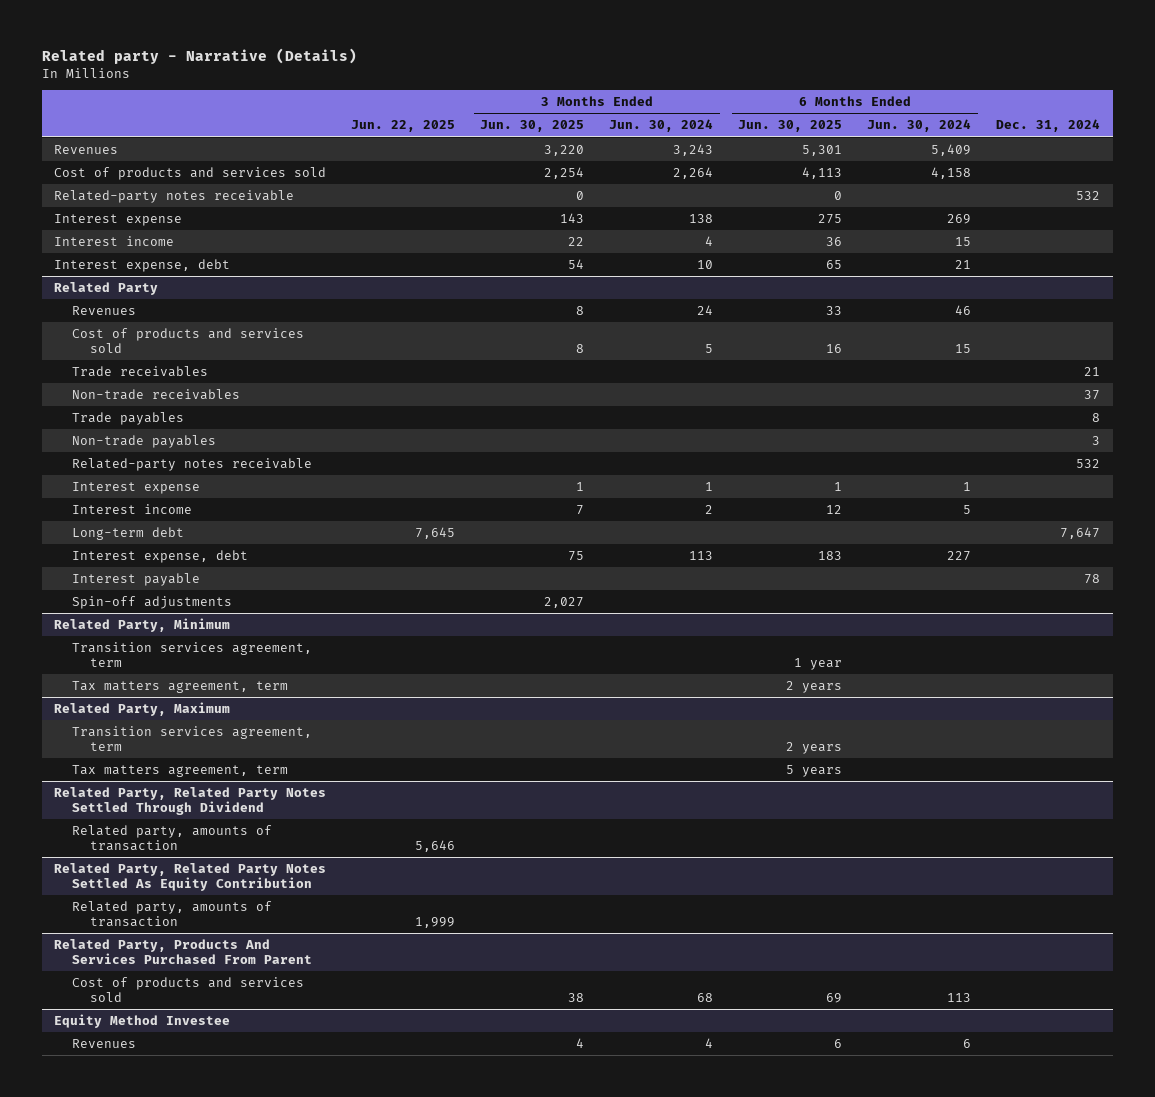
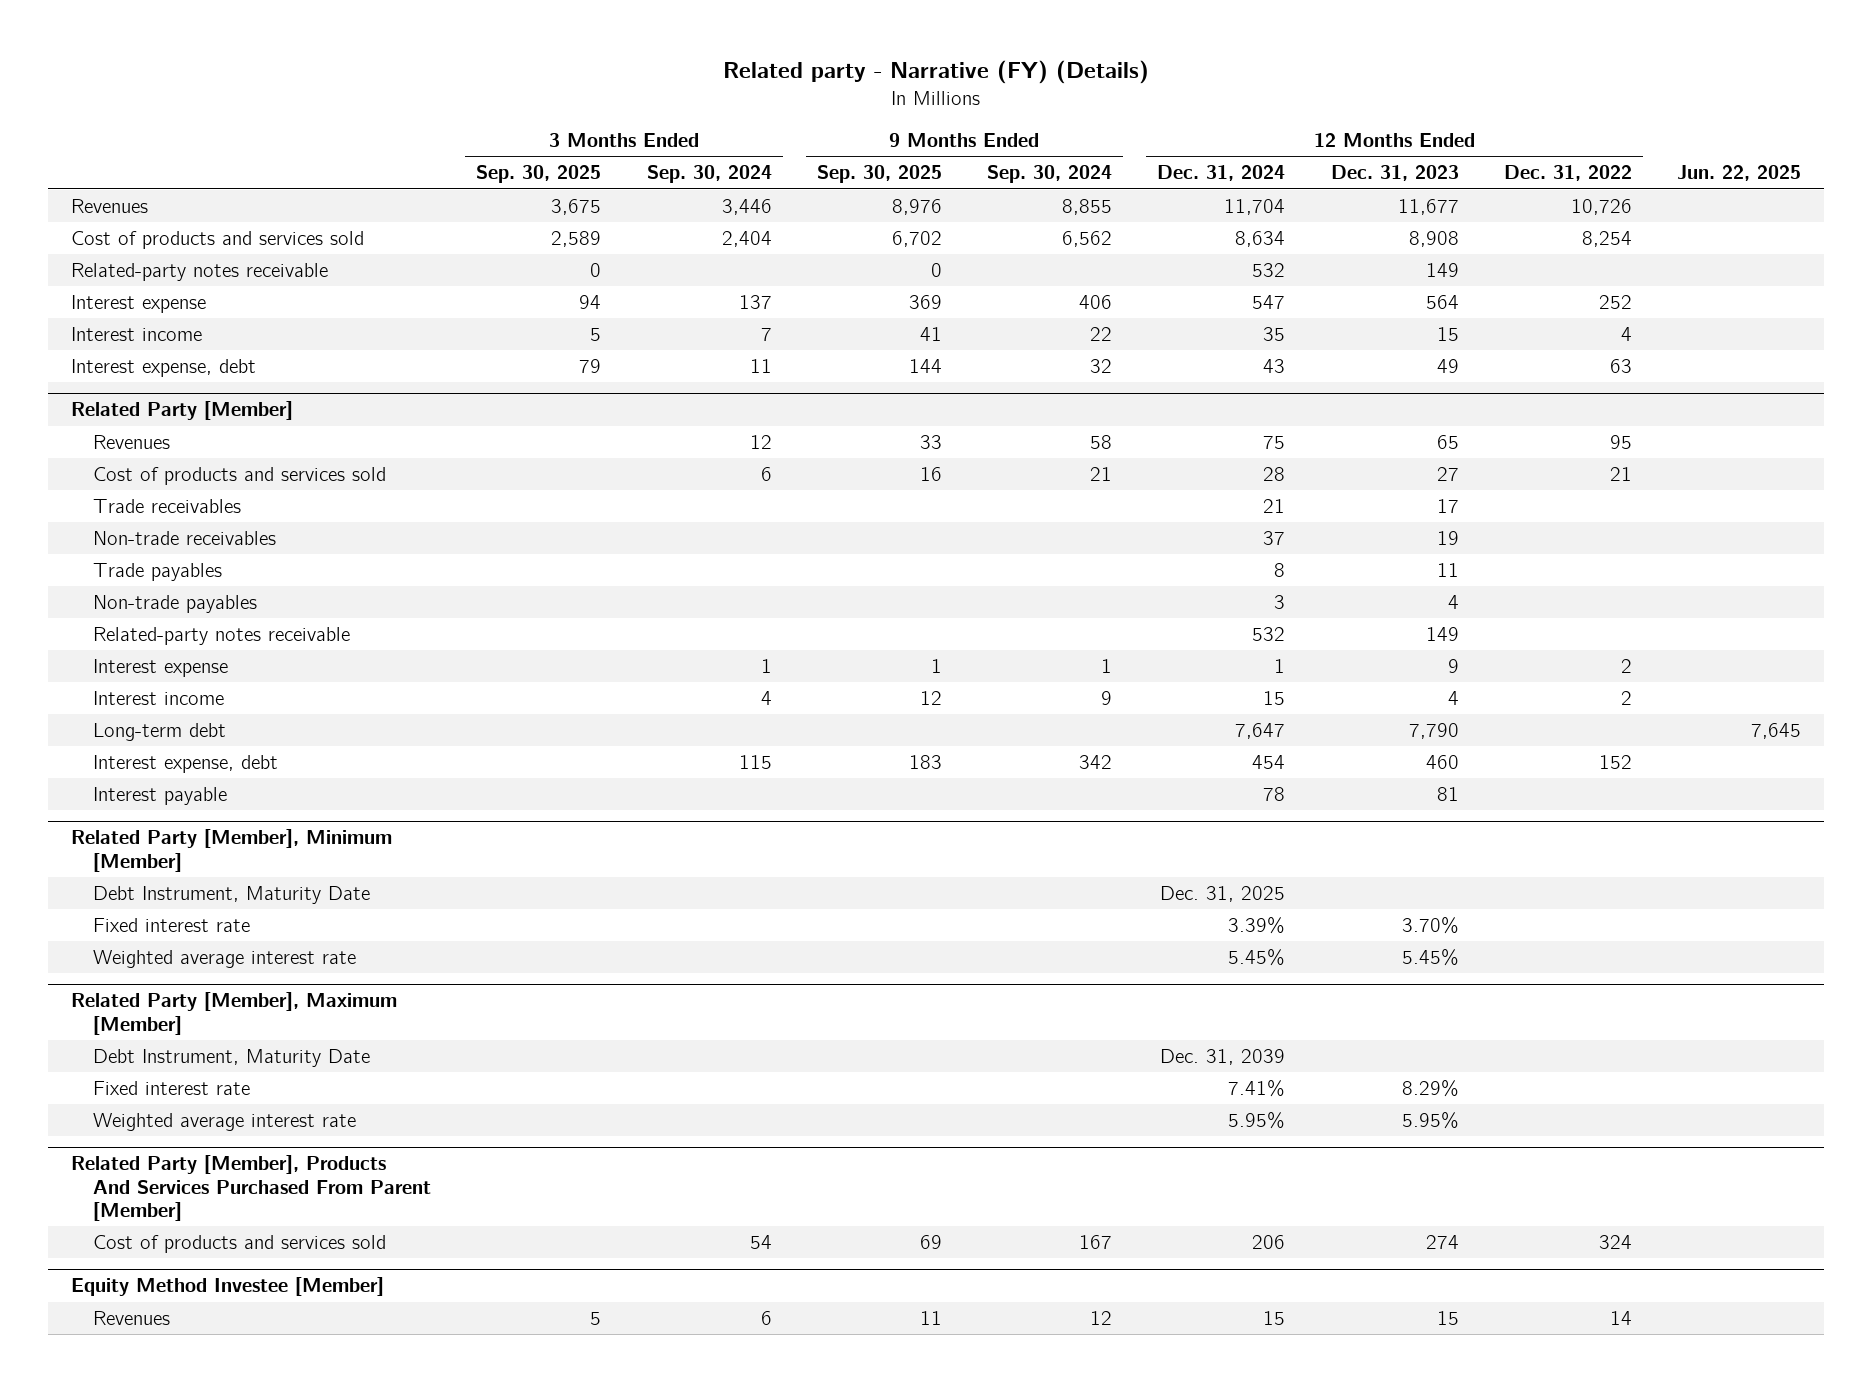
- Related party - Narrative (Details)
+ Related party - Narrative (FY) (Details)
- | Jun. 22, 2025 | 3 Months Ended Jun. 30, 2025 | 3 Months Ended Jun. 30, 2024 | 6 Months Ended Jun. 30, 2025 | 6 Months Ended Jun. 30, 2024 | Dec. 31, 2024
+ | 3 Months Ended Sep. 30, 2025 | 3 Months Ended Sep. 30, 2024 | 9 Months Ended Sep. 30, 2025 | 9 Months Ended Sep. 30, 2024 | 12 Months Ended Dec. 31, 2024 | 12 Months Ended Dec. 31, 2023 | 12 Months Ended Dec. 31, 2022 | Jun. 22, 2025
- Related Party
+ Related Party [Member]
- Spin-off adjustments | | 2,027 | | | |
- Related Party, Minimum
- Transition services agreement, term | | | | 1 year | |
- Tax matters agreement, term | | | | 2 years | |
- Related Party, Maximum
- Transition services agreement, term | | | | 2 years | |
- Tax matters agreement, term | | | | 5 years | |
- Related Party, Related Party Notes Settled Through Dividend
- Related party, amounts of transaction | 5,646 | | | | |
- Related Party, Related Party Notes Settled As Equity Contribution
- Related party, amounts of transaction | 1,999 | | | | |
- Related Party, Products And Services Purchased From Parent
+ Related Party [Member], Minimum [Member]
+ Debt Instrument, Maturity Date | | | | | Dec. 31, 2025 | | |
+ Fixed interest rate | | | | | 3.39% | 3.70% | |
+ Weighted average interest rate | | | | | 5.45% | 5.45% | |
+ Related Party [Member], Maximum [Member]
+ Debt Instrument, Maturity Date | | | | | Dec. 31, 2039 | | |
+ Fixed interest rate | | | | | 7.41% | 8.29% | |
+ Weighted average interest rate | | | | | 5.95% | 5.95% | |
+ Related Party [Member], Products And Services Purchased From Parent [Member]
- Equity Method Investee
+ Equity Method Investee [Member]

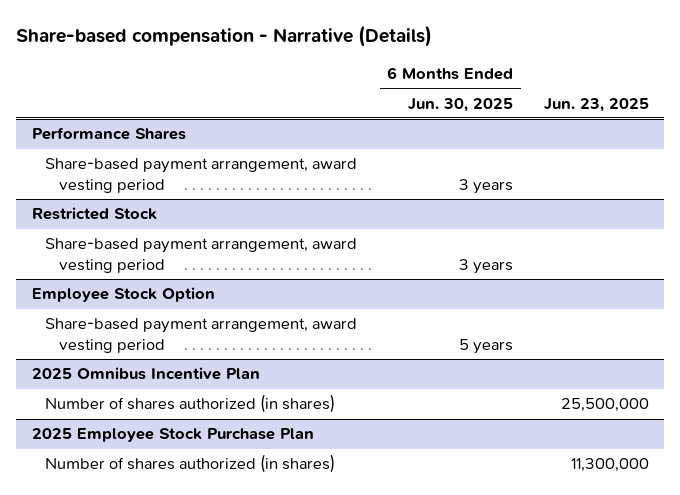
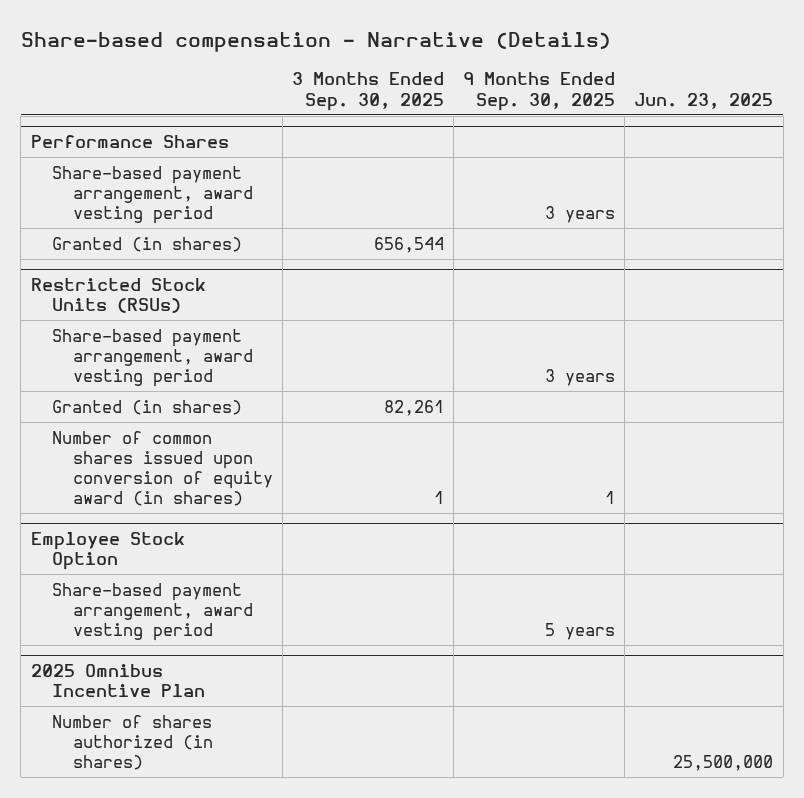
- | 6 Months Ended Jun. 30, 2025 | Jun. 23, 2025
+ | 3 Months Ended Sep. 30, 2025 | 9 Months Ended Sep. 30, 2025 | Jun. 23, 2025
- Restricted Stock
- Share-based payment arrangement, award vesting period | 3 years |
@ Performance Shares
+ Granted (in shares) | 656,544 | |
+ Restricted Stock Units (RSUs)
+ Share-based payment arrangement, award vesting period | | 3 years |
+ Granted (in shares) | 82,261 | |
+ Number of common shares issued upon conversion of equity award (in shares) | 1 | 1 |
- 2025 Employee Stock Purchase Plan
- Number of shares authorized (in shares) | | 11,300,000

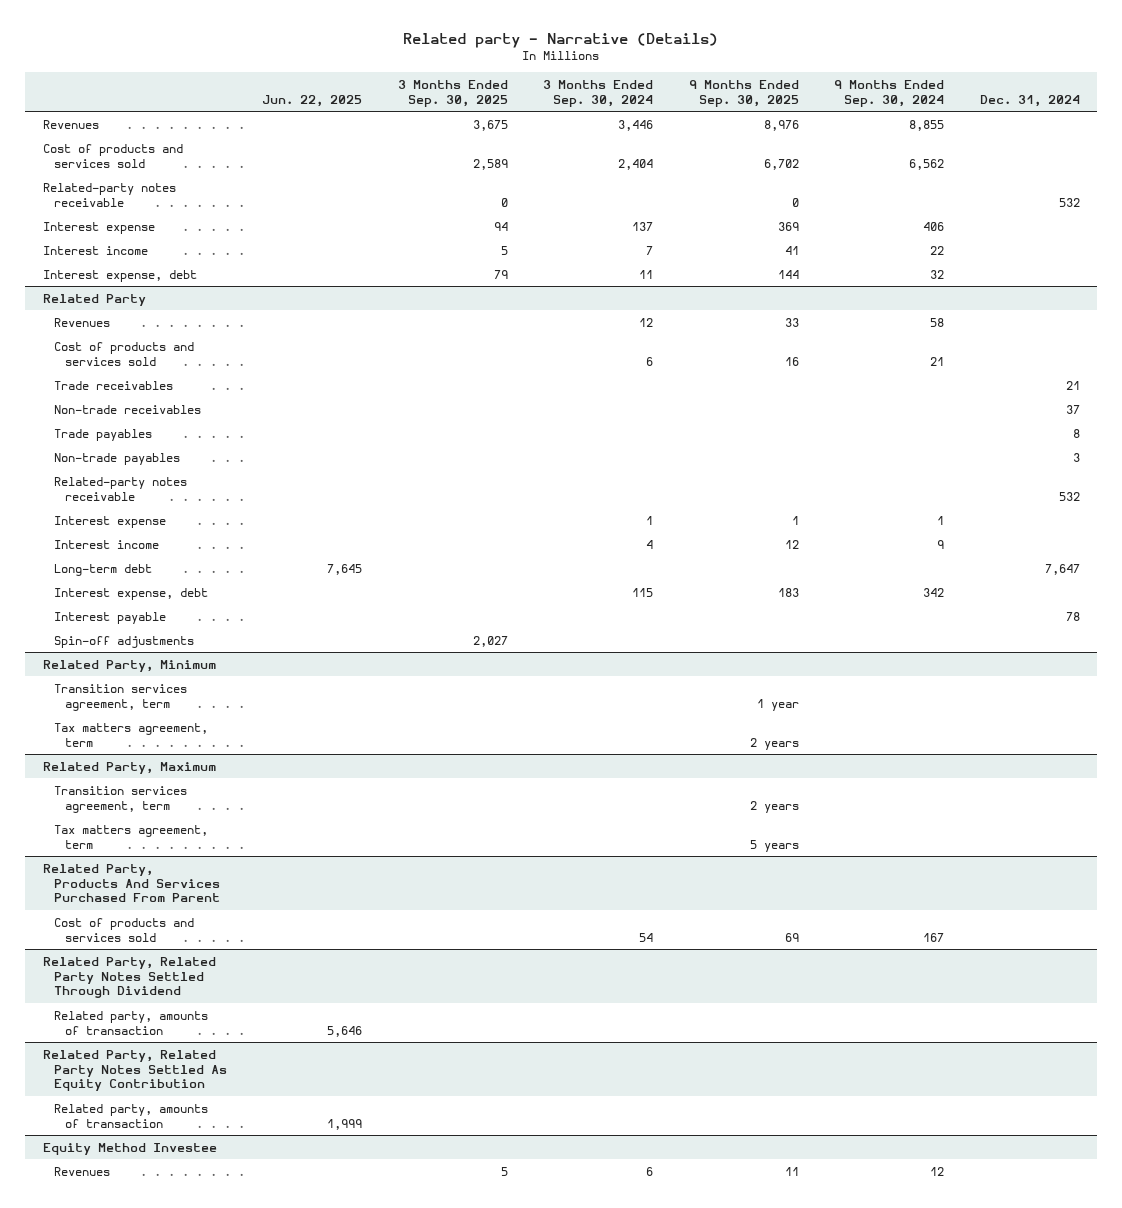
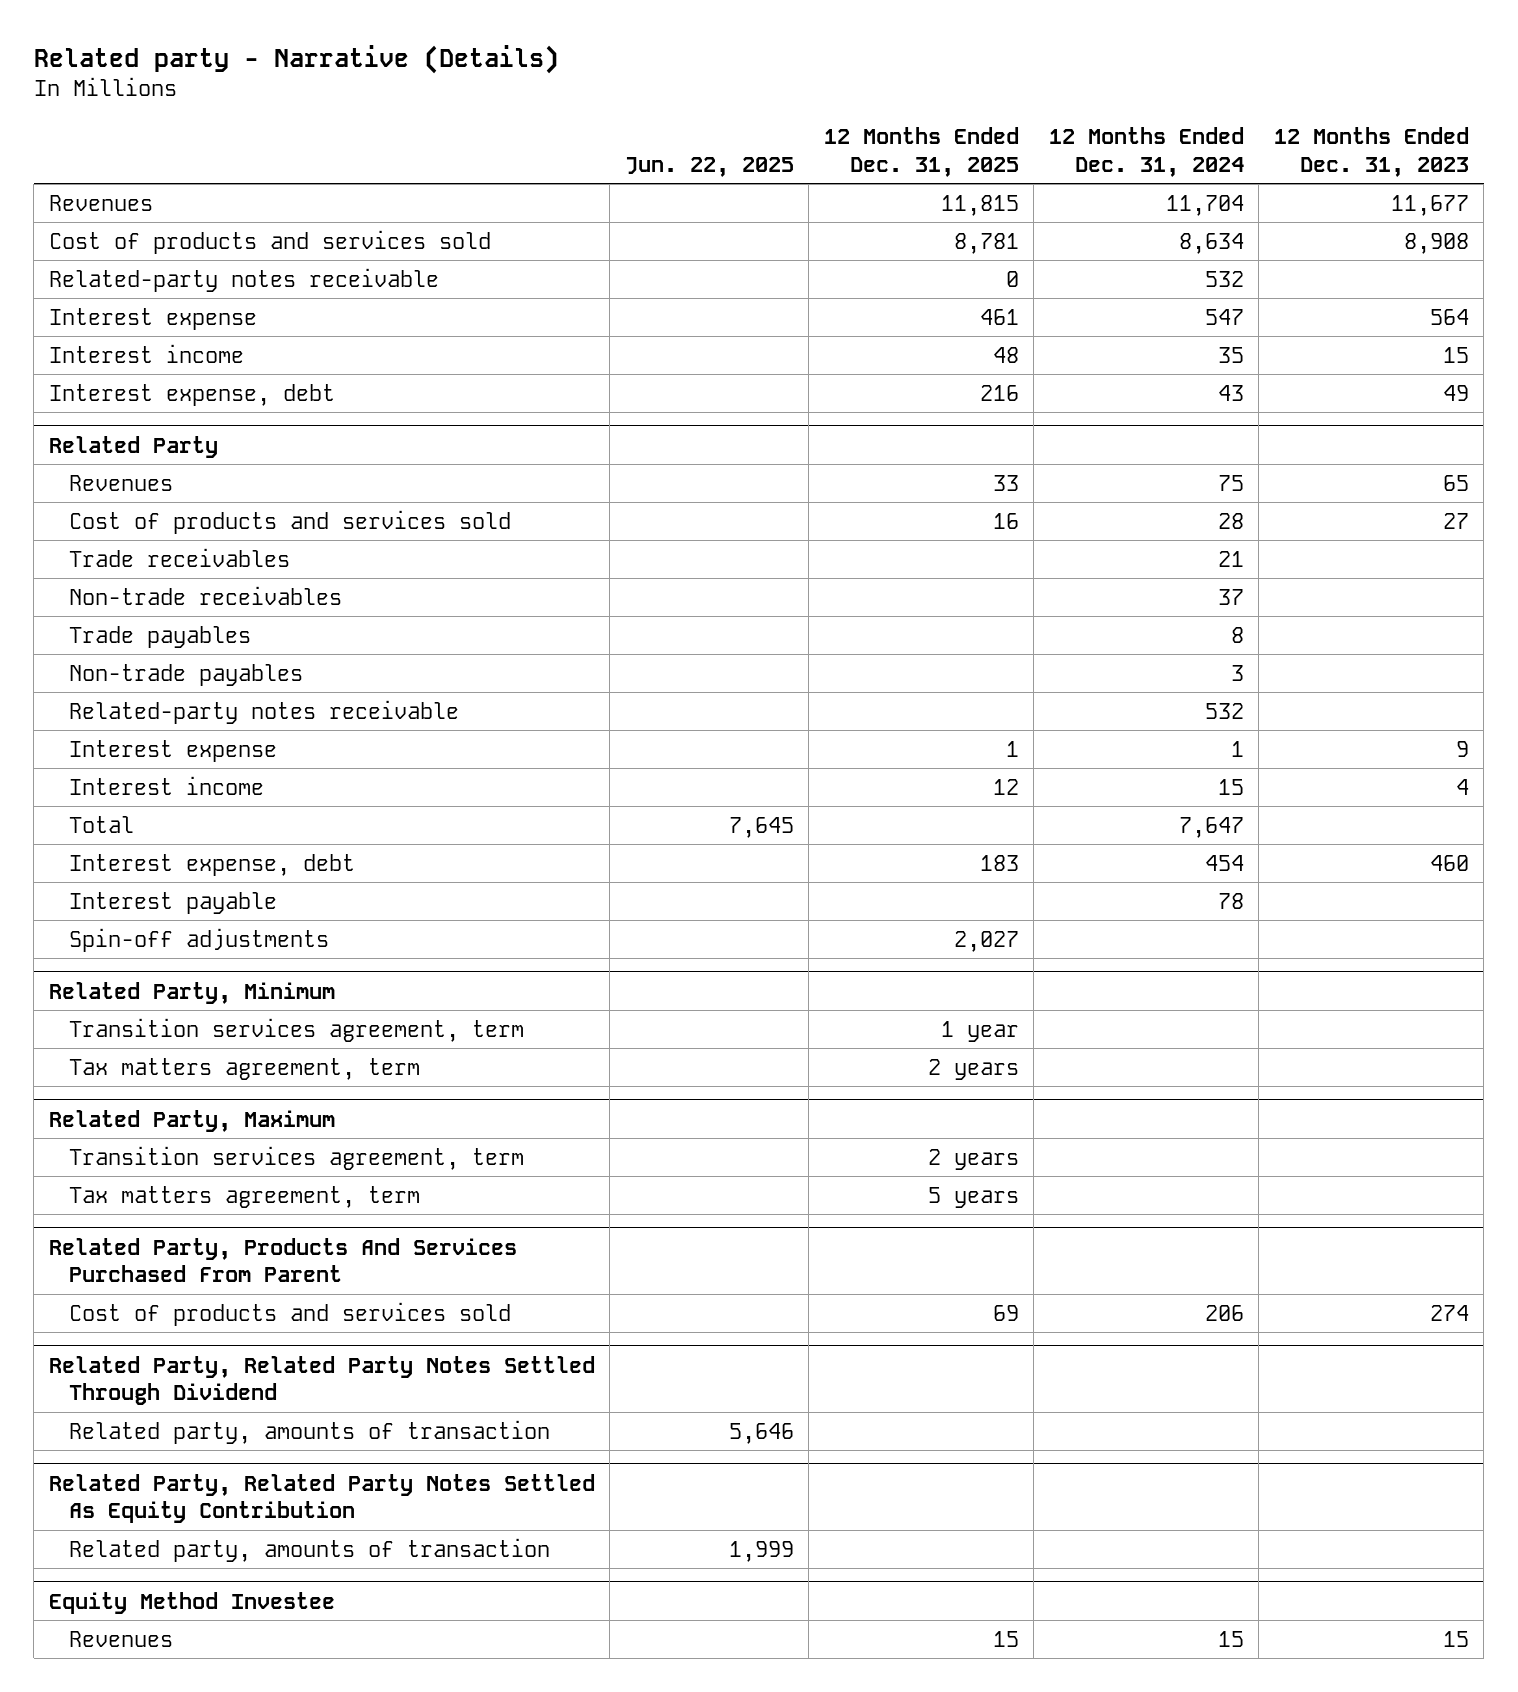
- | Jun. 22, 2025 | 3 Months Ended Sep. 30, 2025 | 3 Months Ended Sep. 30, 2024 | 9 Months Ended Sep. 30, 2025 | 9 Months Ended Sep. 30, 2024 | Dec. 31, 2024
+ | Jun. 22, 2025 | 12 Months Ended Dec. 31, 2025 | 12 Months Ended Dec. 31, 2024 | 12 Months Ended Dec. 31, 2023
@ Related Party
- Long-term debt | 7,645 | | | | | 7,647
+ Total | 7,645 | | 7,647 |

